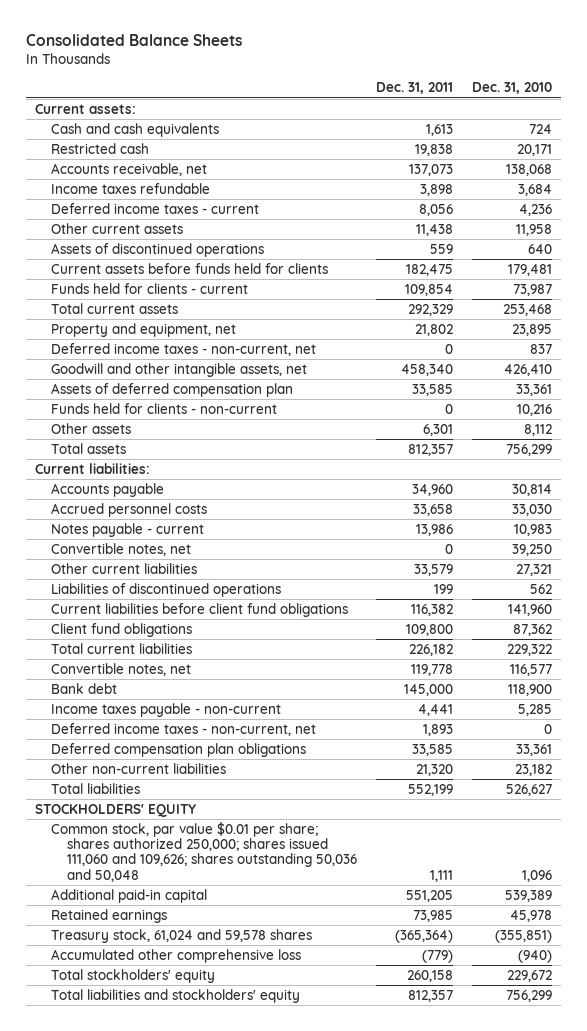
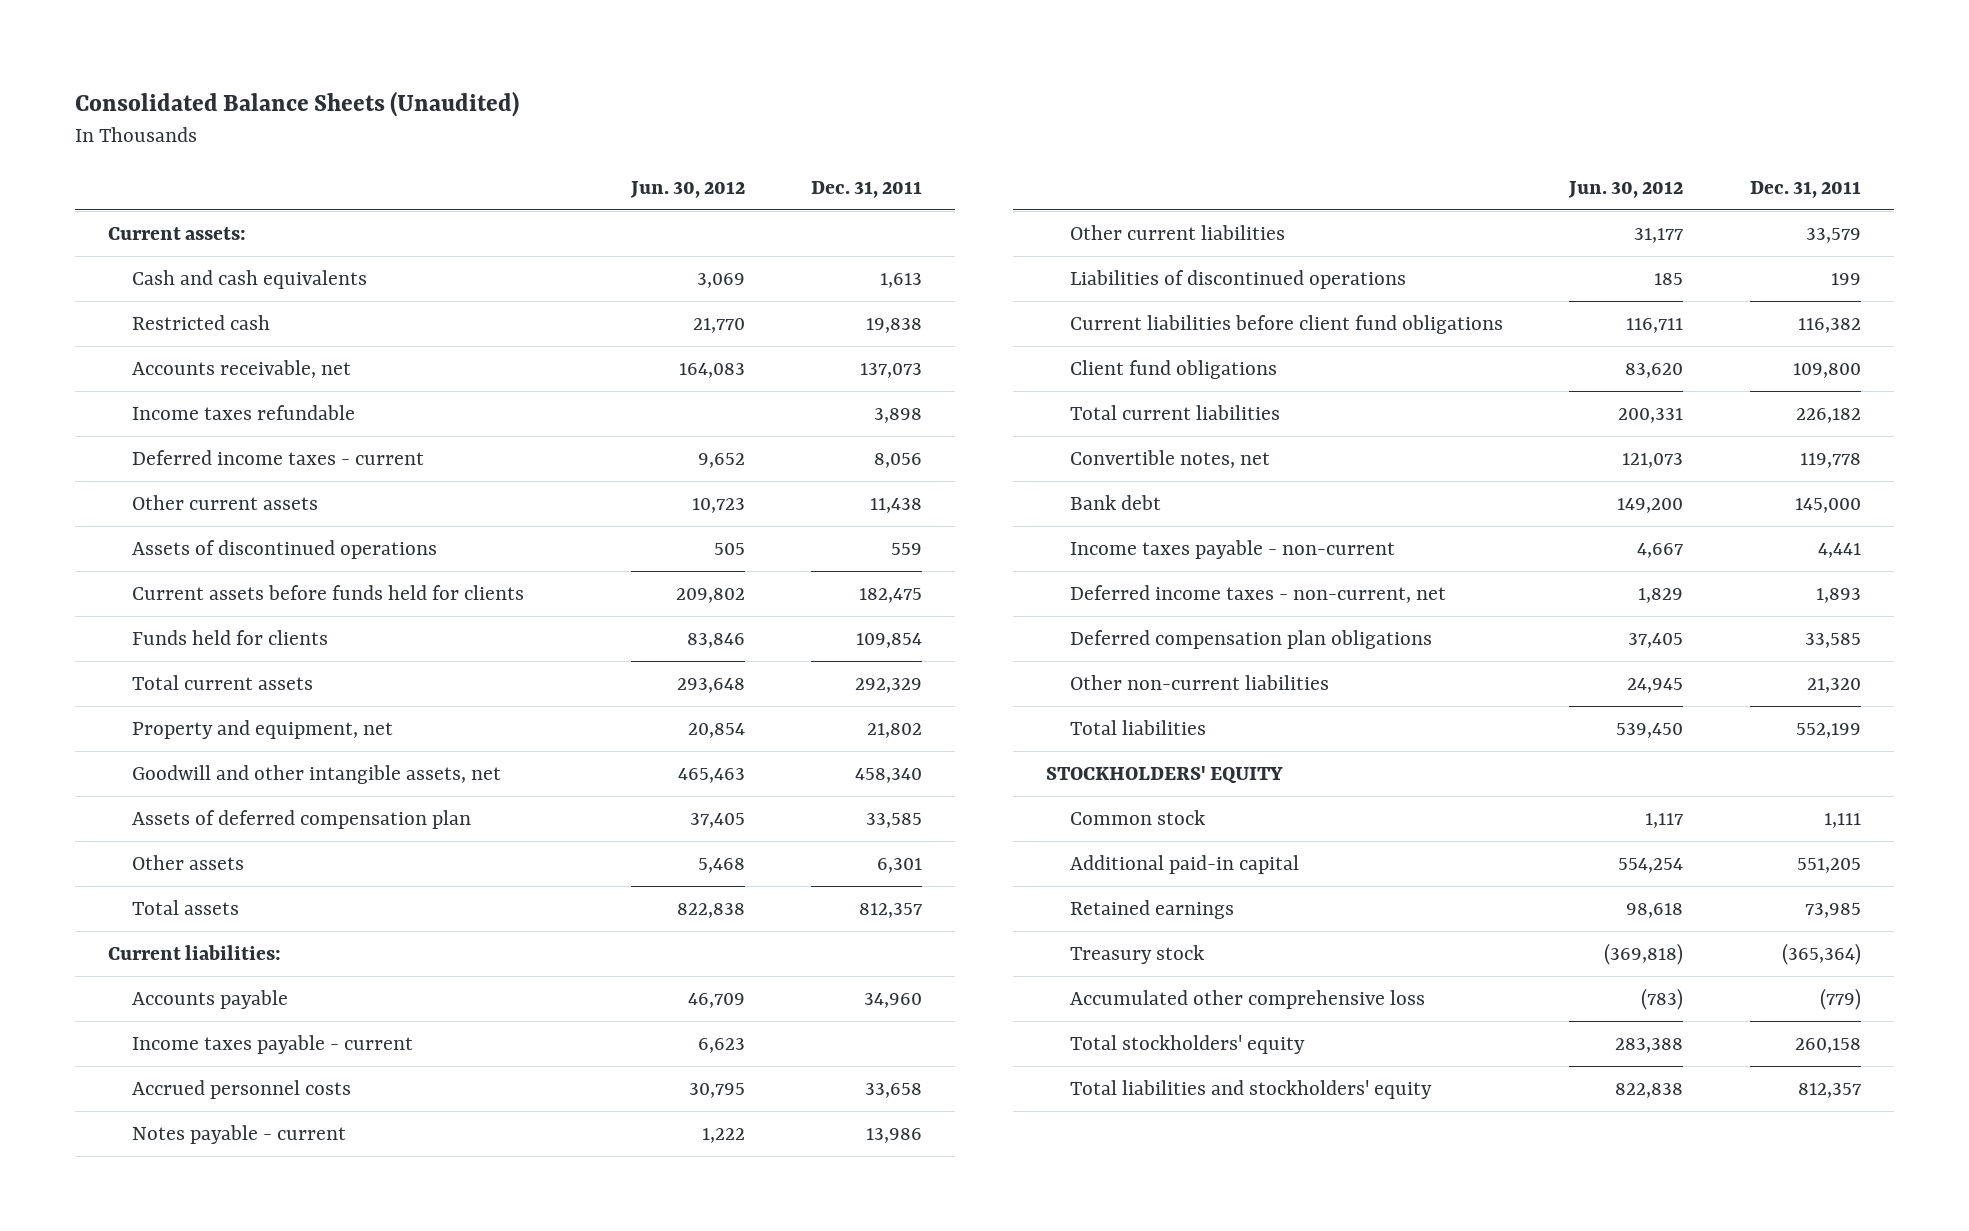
- Consolidated Balance Sheets
+ Consolidated Balance Sheets (Unaudited)
- | Dec. 31, 2011 | Dec. 31, 2010
+ | Jun. 30, 2012 | Dec. 31, 2011
- Funds held for clients - current | 109,854 | 73,987
+ Funds held for clients | 83,846 | 109,854
- Deferred income taxes - non-current, net | 0 | 837
- Funds held for clients - non-current | 0 | 10,216
+ Income taxes payable - current | 6,623 |
- Convertible notes, net | 0 | 39,250
- Common stock, par value $0.01 per share; shares authorized 250,000; shares issued 111,060 and 109,626; shares outstanding 50,036 and 50,048 | 1,111 | 1,096
+ Common stock | 1,117 | 1,111
- Treasury stock, 61,024 and 59,578 shares | (365,364) | (355,851)
+ Treasury stock | (369,818) | (365,364)

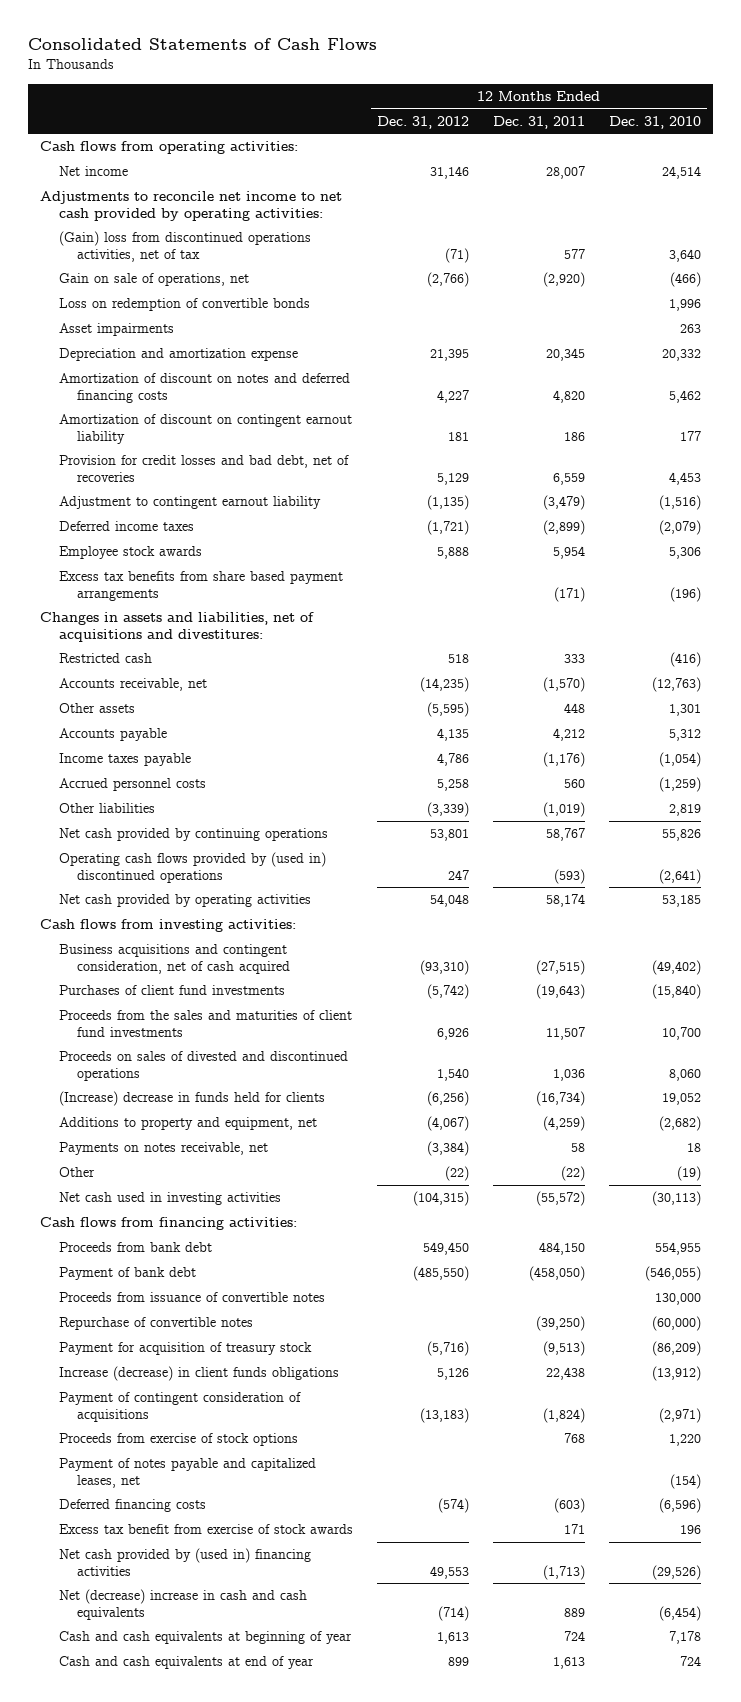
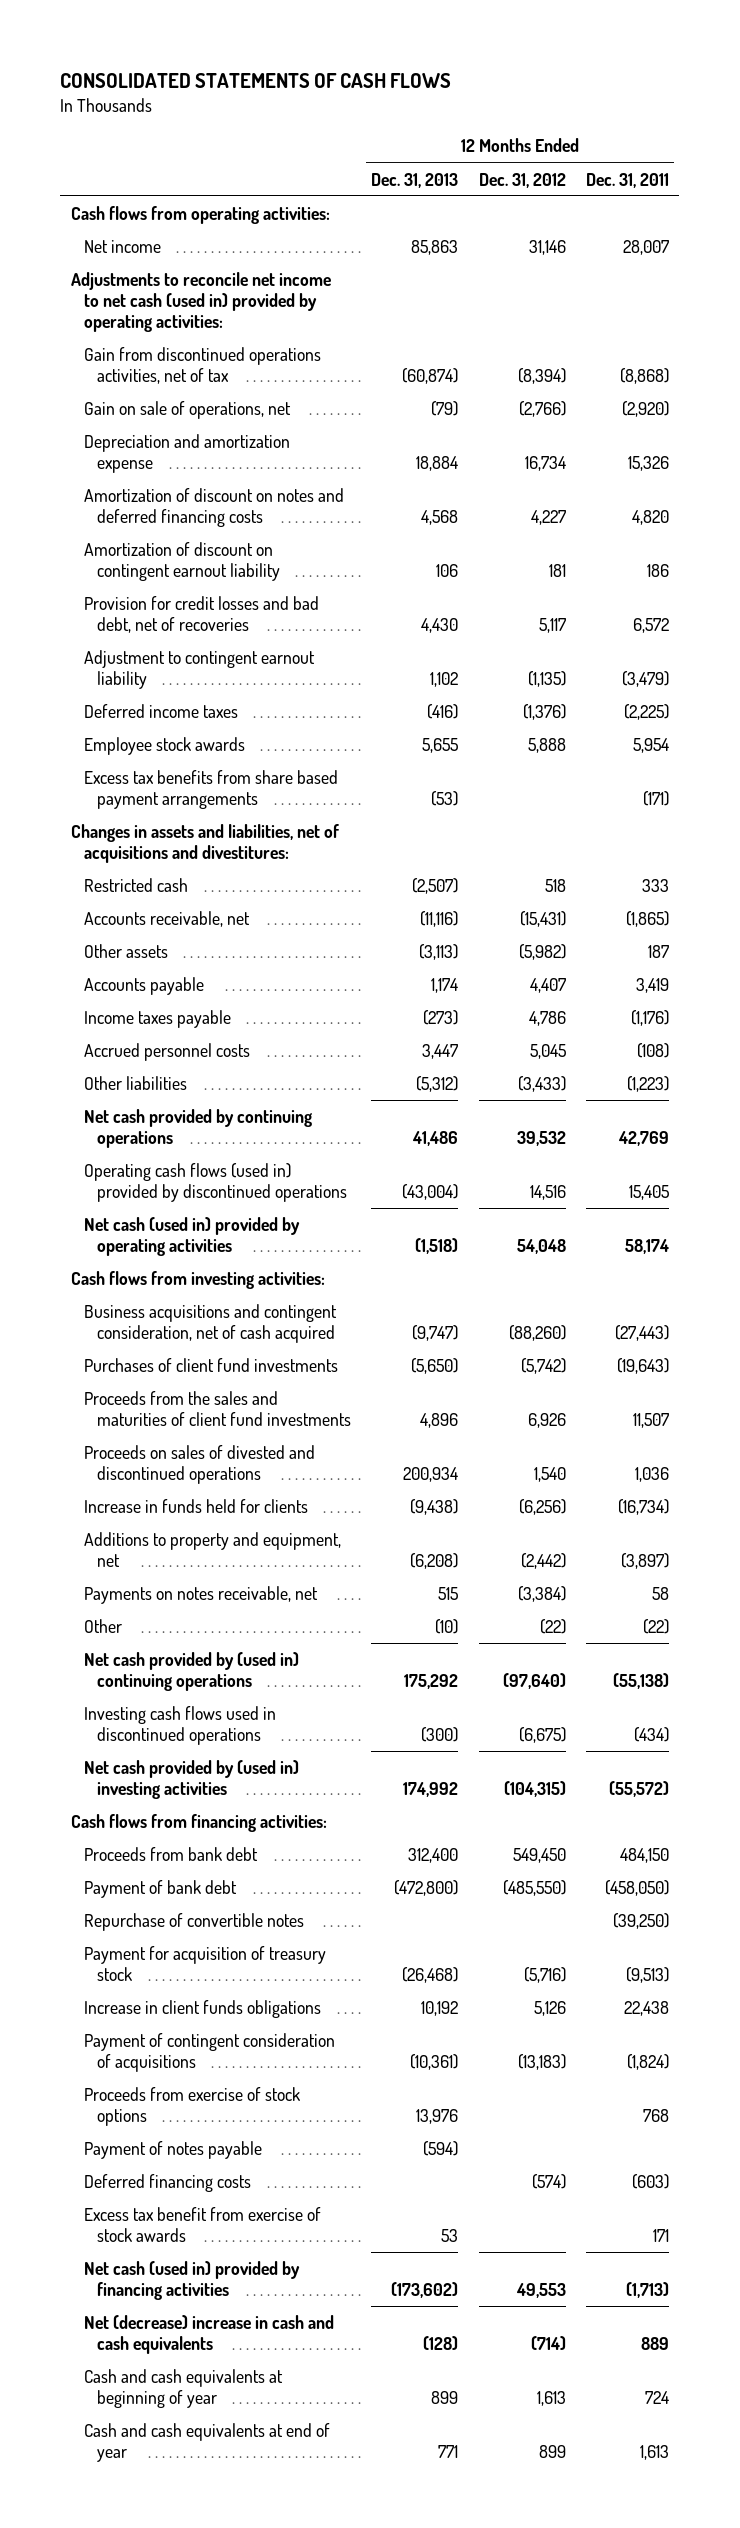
- Consolidated Statements of Cash Flows
+ CONSOLIDATED STATEMENTS OF CASH FLOWS
- | 12 Months Ended Dec. 31, 2012 | 12 Months Ended Dec. 31, 2011 | 12 Months Ended Dec. 31, 2010
+ | 12 Months Ended Dec. 31, 2013 | 12 Months Ended Dec. 31, 2012 | 12 Months Ended Dec. 31, 2011
- Adjustments to reconcile net income to net cash provided by operating activities:
- (Gain) loss from discontinued operations activities, net of tax | (71) | 577 | 3,640
+ Adjustments to reconcile net income to net cash (used in) provided by operating activities:
+ Gain from discontinued operations activities, net of tax | (60,874) | (8,394) | (8,868)
- Loss on redemption of convertible bonds | | | 1,996
- Asset impairments | | | 263
- Depreciation and amortization expense | 21,395 | 20,345 | 20,332
+ Depreciation and amortization expense | 18,884 | 16,734 | 15,326
- Provision for credit losses and bad debt, net of recoveries | 5,129 | 6,559 | 4,453
+ Provision for credit losses and bad debt, net of recoveries | 4,430 | 5,117 | 6,572
- Deferred income taxes | (1,721) | (2,899) | (2,079)
+ Deferred income taxes | (416) | (1,376) | (2,225)
- Accounts receivable, net | (14,235) | (1,570) | (12,763)
- Other assets | (5,595) | 448 | 1,301
- Accounts payable | 4,135 | 4,212 | 5,312
+ Accounts receivable, net | (11,116) | (15,431) | (1,865)
+ Other assets | (3,113) | (5,982) | 187
+ Accounts payable | 1,174 | 4,407 | 3,419
- Accrued personnel costs | 5,258 | 560 | (1,259)
- Other liabilities | (3,339) | (1,019) | 2,819
- Net cash provided by continuing operations | 53,801 | 58,767 | 55,826
- Operating cash flows provided by (used in) discontinued operations | 247 | (593) | (2,641)
- Net cash provided by operating activities | 54,048 | 58,174 | 53,185
+ Accrued personnel costs | 3,447 | 5,045 | (108)
+ Other liabilities | (5,312) | (3,433) | (1,223)
+ Net cash provided by continuing operations | 41,486 | 39,532 | 42,769
+ Operating cash flows (used in) provided by discontinued operations | (43,004) | 14,516 | 15,405
+ Net cash (used in) provided by operating activities | (1,518) | 54,048 | 58,174
- Business acquisitions and contingent consideration, net of cash acquired | (93,310) | (27,515) | (49,402)
+ Business acquisitions and contingent consideration, net of cash acquired | (9,747) | (88,260) | (27,443)
- (Increase) decrease in funds held for clients | (6,256) | (16,734) | 19,052
- Additions to property and equipment, net | (4,067) | (4,259) | (2,682)
+ Increase in funds held for clients | (9,438) | (6,256) | (16,734)
+ Additions to property and equipment, net | (6,208) | (2,442) | (3,897)
- Net cash used in investing activities | (104,315) | (55,572) | (30,113)
+ Net cash provided by (used in) continuing operations | 175,292 | (97,640) | (55,138)
+ Investing cash flows used in discontinued operations | (300) | (6,675) | (434)
+ Net cash provided by (used in) investing activities | 174,992 | (104,315) | (55,572)
- Proceeds from issuance of convertible notes | | | 130,000
- Increase (decrease) in client funds obligations | 5,126 | 22,438 | (13,912)
+ Increase in client funds obligations | 10,192 | 5,126 | 22,438
- Payment of notes payable and capitalized leases, net | | | (154)
+ Payment of notes payable | (594) | |
- Net cash provided by (used in) financing activities | 49,553 | (1,713) | (29,526)
+ Net cash (used in) provided by financing activities | (173,602) | 49,553 | (1,713)

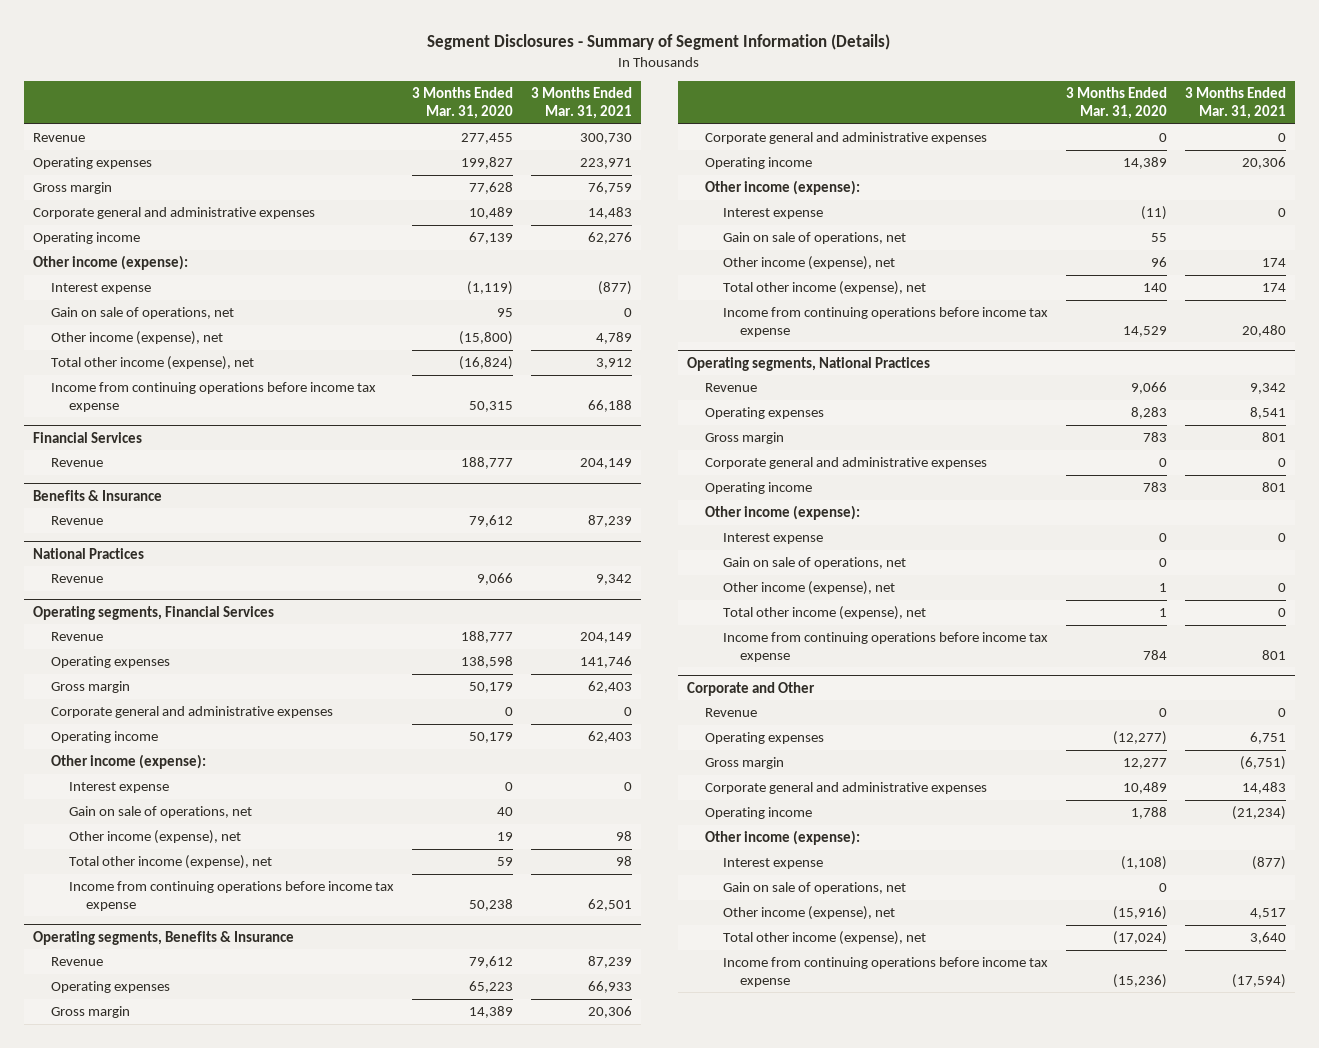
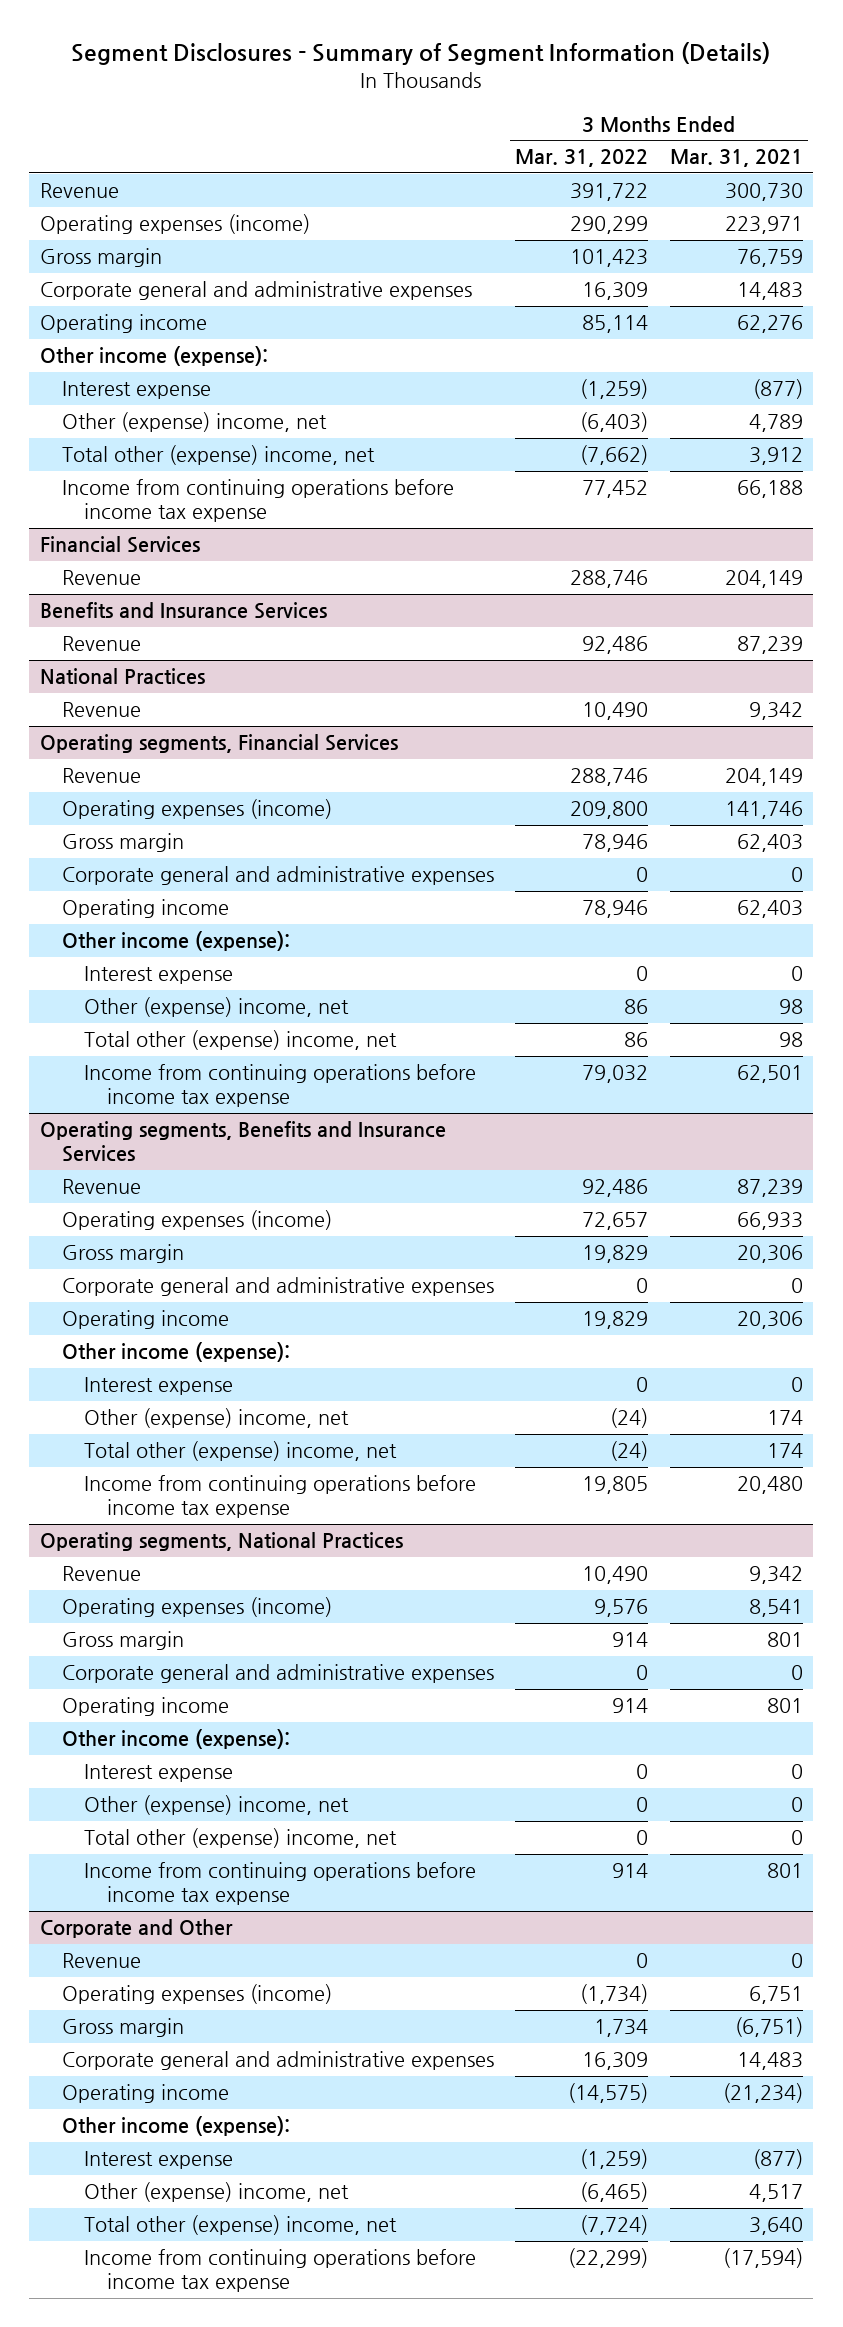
- | 3 Months Ended Mar. 31, 2020 | 3 Months Ended Mar. 31, 2021
+ | 3 Months Ended Mar. 31, 2022 | 3 Months Ended Mar. 31, 2021
- Operating expenses | 199,827 | 223,971
+ Operating expenses (income) | 290,299 | 223,971
- Gain on sale of operations, net | 95 | 0
- Other income (expense), net | (15,800) | 4,789
- Total other income (expense), net | (16,824) | 3,912
+ Other (expense) income, net | (6,403) | 4,789
+ Total other (expense) income, net | (7,662) | 3,912
- Benefits & Insurance
+ Benefits and Insurance Services
@ Operating segments, Financial Services
- Operating expenses | 138,598 | 141,746
+ Operating expenses (income) | 209,800 | 141,746
- Gain on sale of operations, net | 40 |
- Other income (expense), net | 19 | 98
- Total other income (expense), net | 59 | 98
+ Other (expense) income, net | 86 | 98
+ Total other (expense) income, net | 86 | 98
- Operating segments, Benefits & Insurance
+ Operating segments, Benefits and Insurance Services
- Operating expenses | 65,223 | 66,933
+ Operating expenses (income) | 72,657 | 66,933
- Gain on sale of operations, net | 55 |
- Other income (expense), net | 96 | 174
- Total other income (expense), net | 140 | 174
+ Other (expense) income, net | (24) | 174
+ Total other (expense) income, net | (24) | 174
@ Operating segments, National Practices
- Operating expenses | 8,283 | 8,541
+ Operating expenses (income) | 9,576 | 8,541
- Gain on sale of operations, net | 0 |
- Other income (expense), net | 1 | 0
- Total other income (expense), net | 1 | 0
+ Other (expense) income, net | 0 | 0
+ Total other (expense) income, net | 0 | 0
@ Corporate and Other
- Operating expenses | (12,277) | 6,751
+ Operating expenses (income) | (1,734) | 6,751
- Gain on sale of operations, net | 0 |
- Other income (expense), net | (15,916) | 4,517
- Total other income (expense), net | (17,024) | 3,640
+ Other (expense) income, net | (6,465) | 4,517
+ Total other (expense) income, net | (7,724) | 3,640

